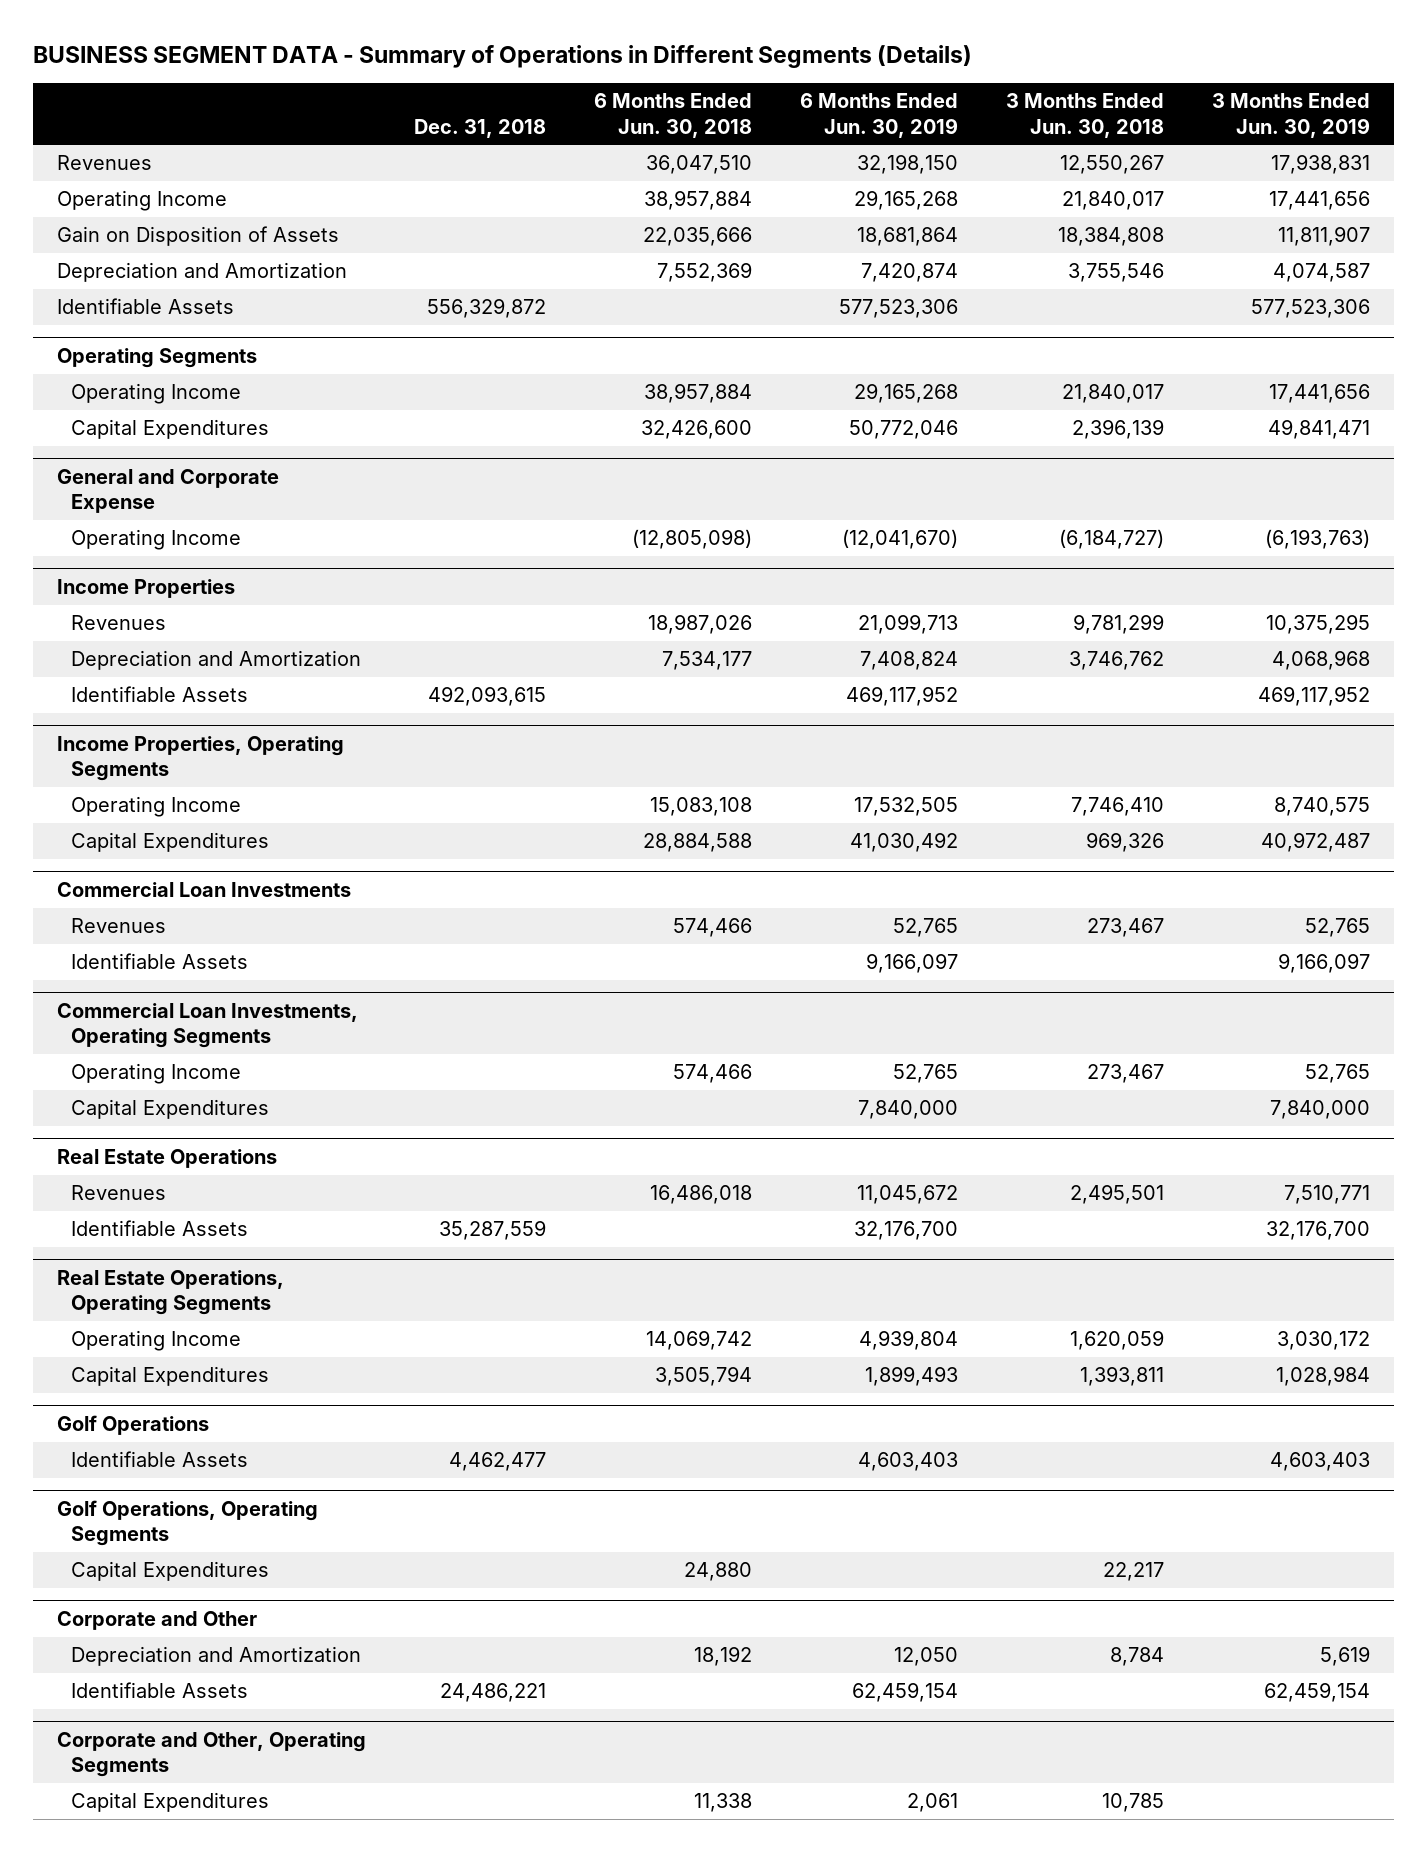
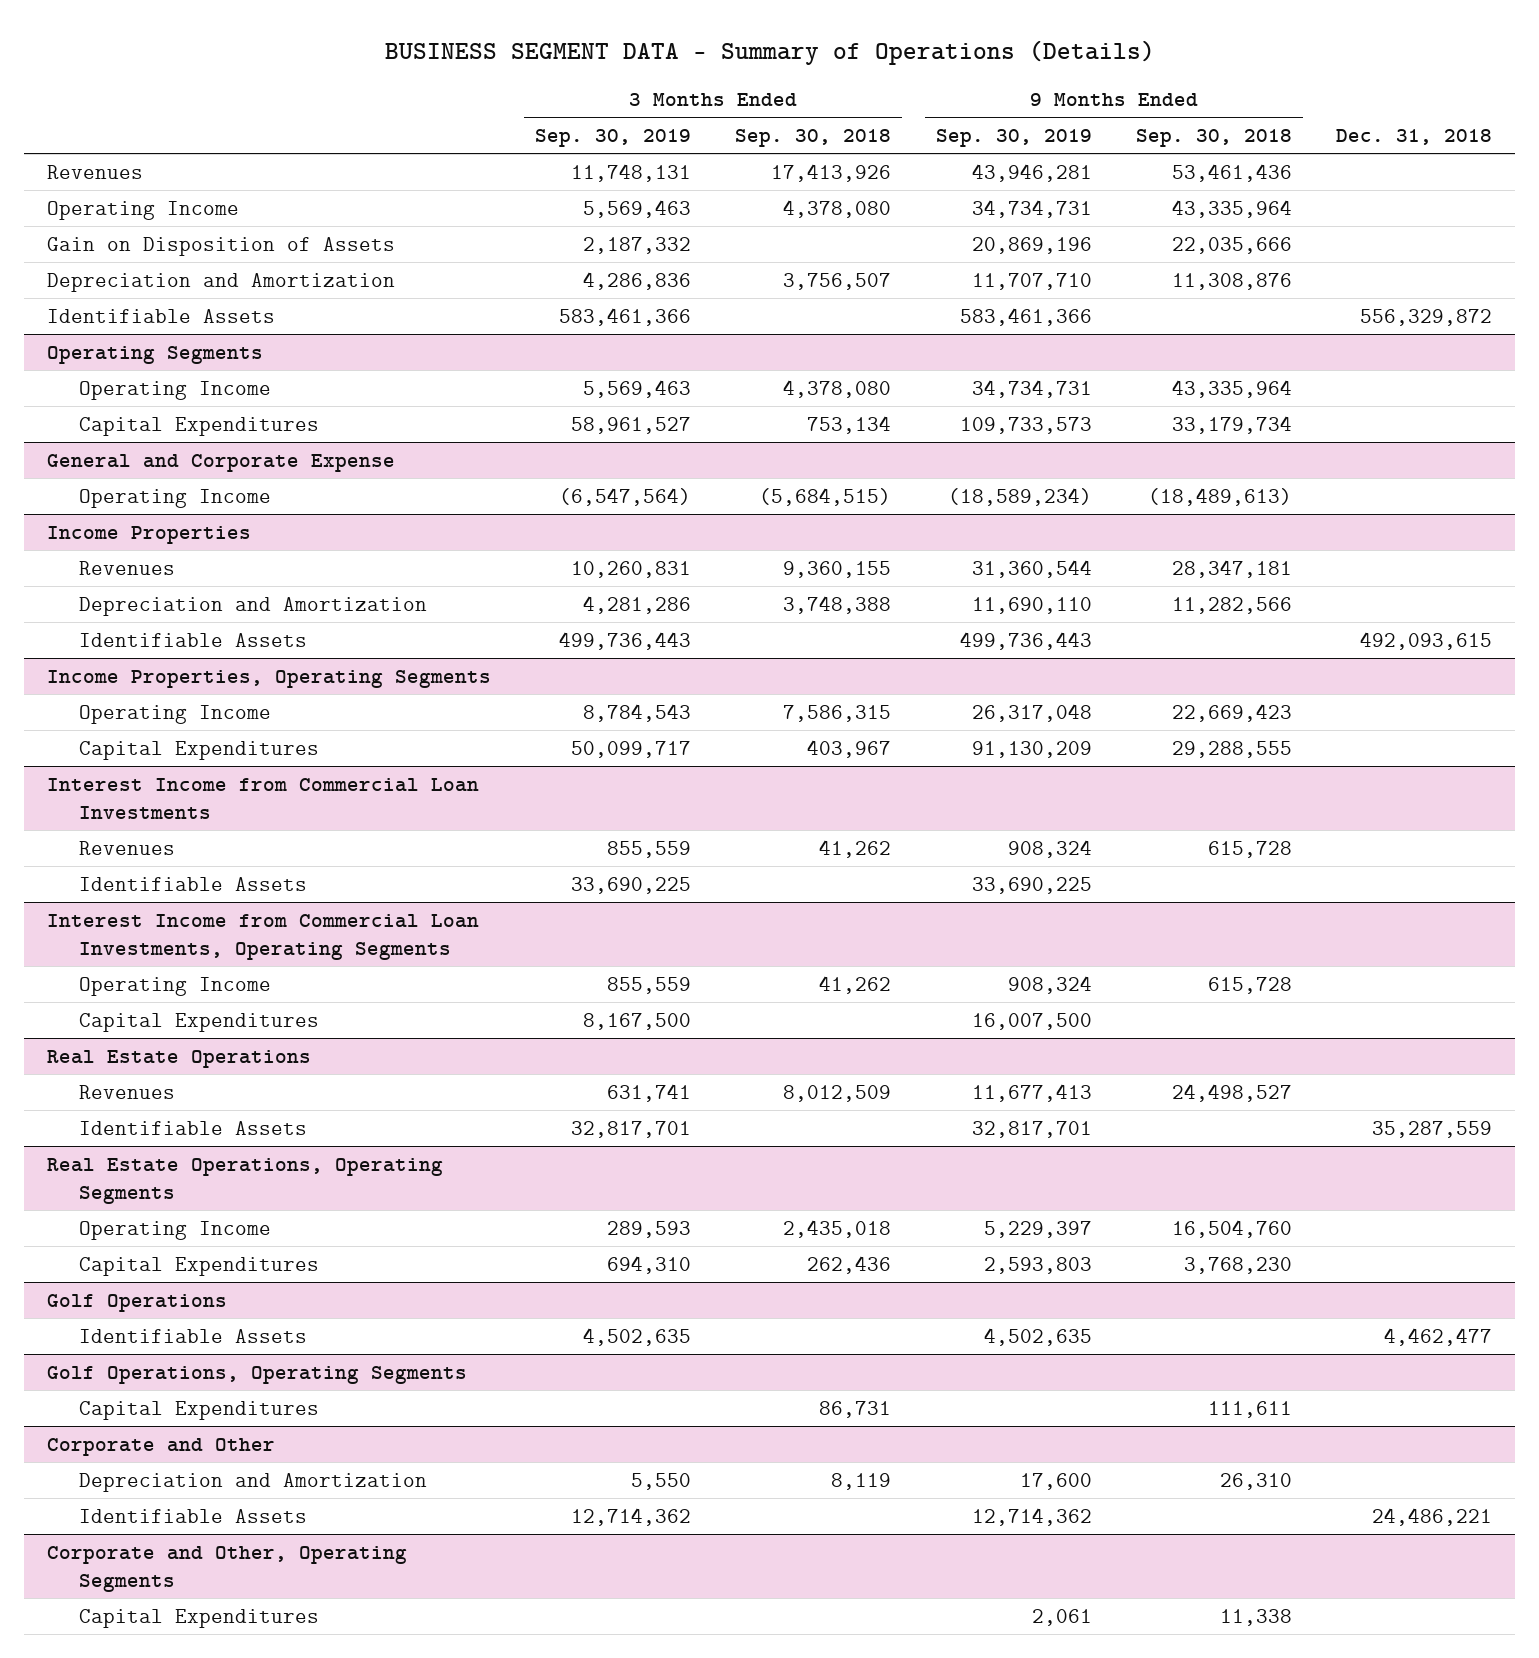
- BUSINESS SEGMENT DATA - Summary of Operations in Different Segments (Details)
+ BUSINESS SEGMENT DATA - Summary of Operations (Details)
- | Dec. 31, 2018 | 6 Months Ended Jun. 30, 2018 | 6 Months Ended Jun. 30, 2019 | 3 Months Ended Jun. 30, 2018 | 3 Months Ended Jun. 30, 2019
+ | 3 Months Ended Sep. 30, 2019 | 3 Months Ended Sep. 30, 2018 | 9 Months Ended Sep. 30, 2019 | 9 Months Ended Sep. 30, 2018 | Dec. 31, 2018
- Commercial Loan Investments
+ Interest Income from Commercial Loan Investments
- Commercial Loan Investments, Operating Segments
+ Interest Income from Commercial Loan Investments, Operating Segments

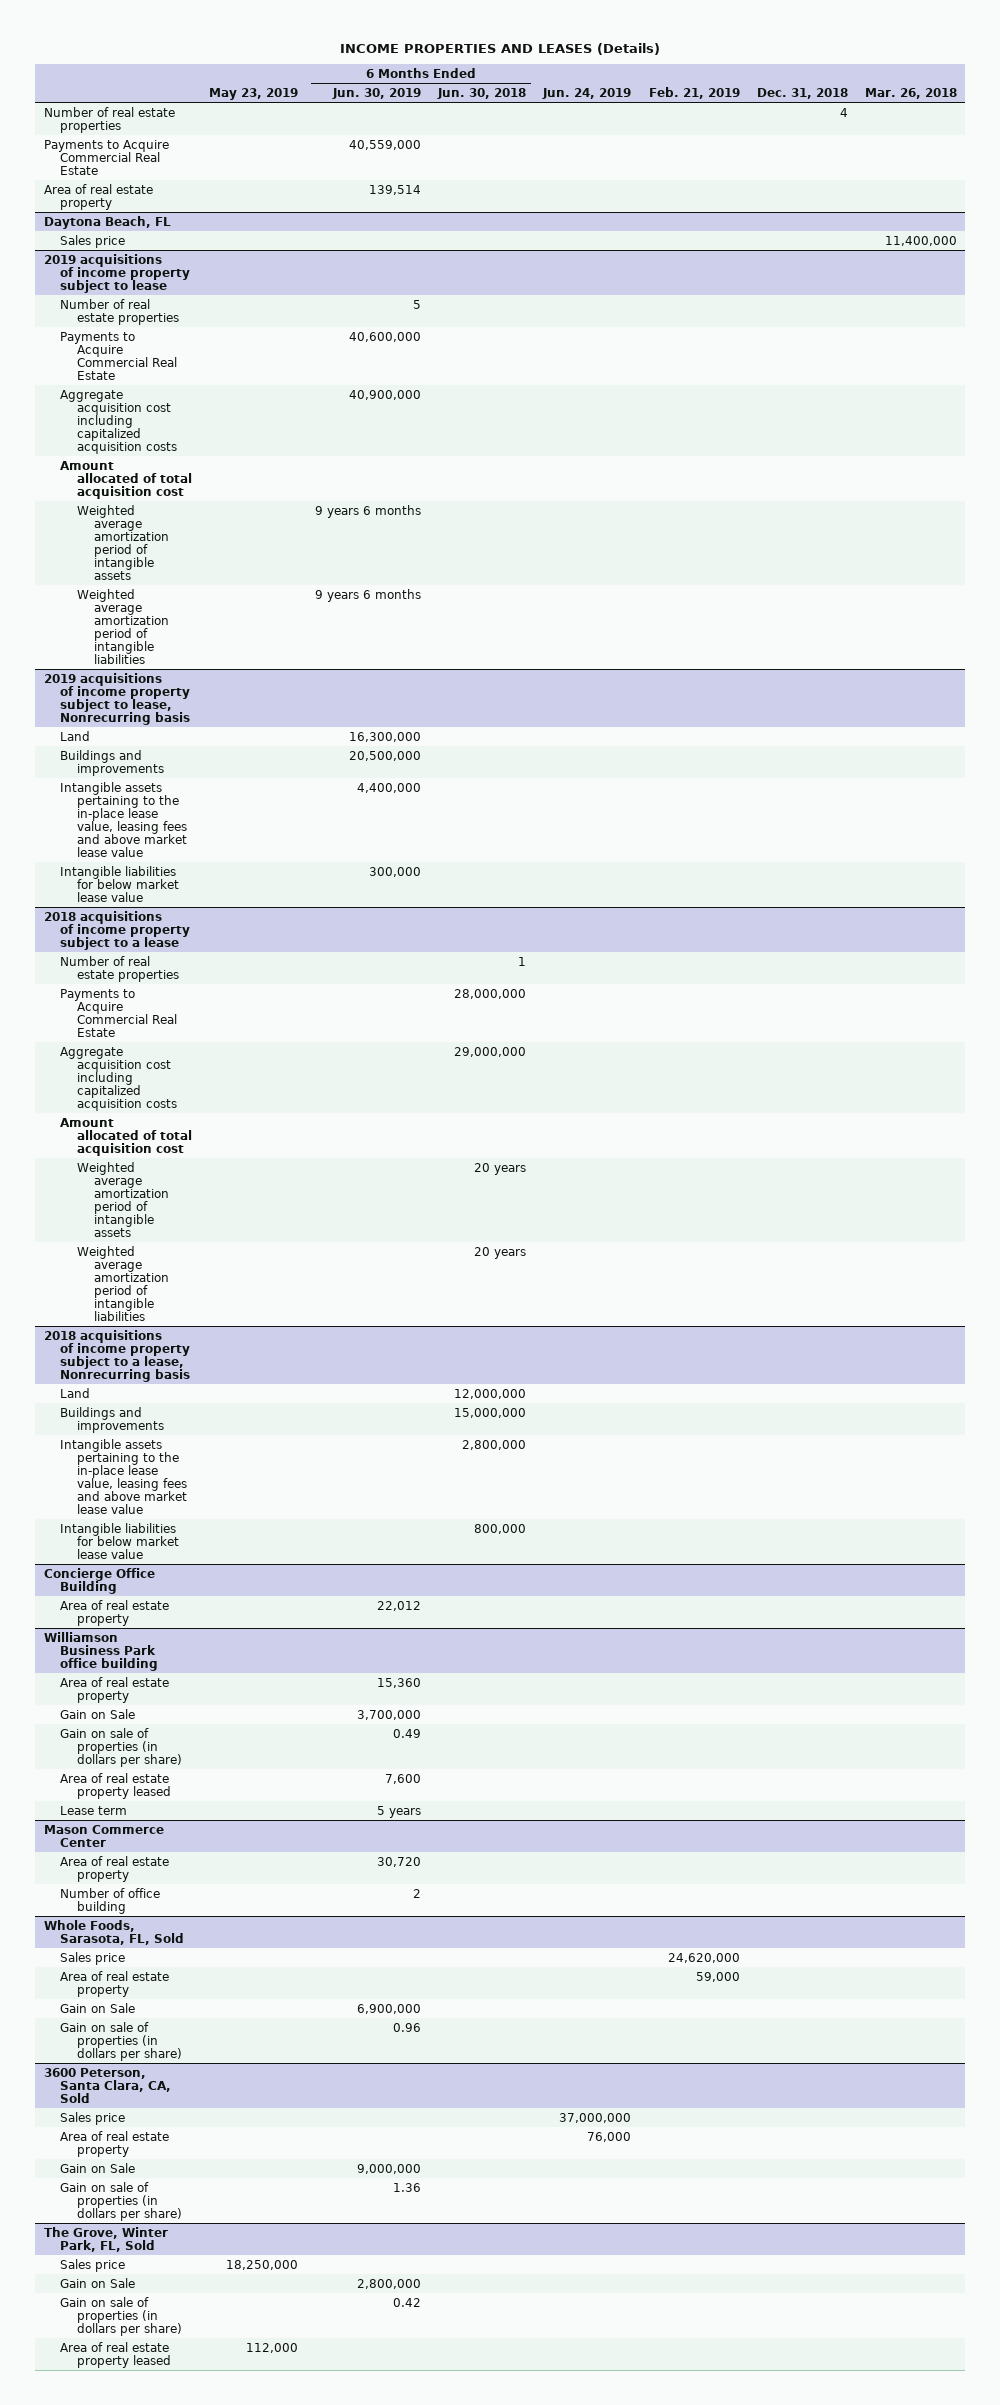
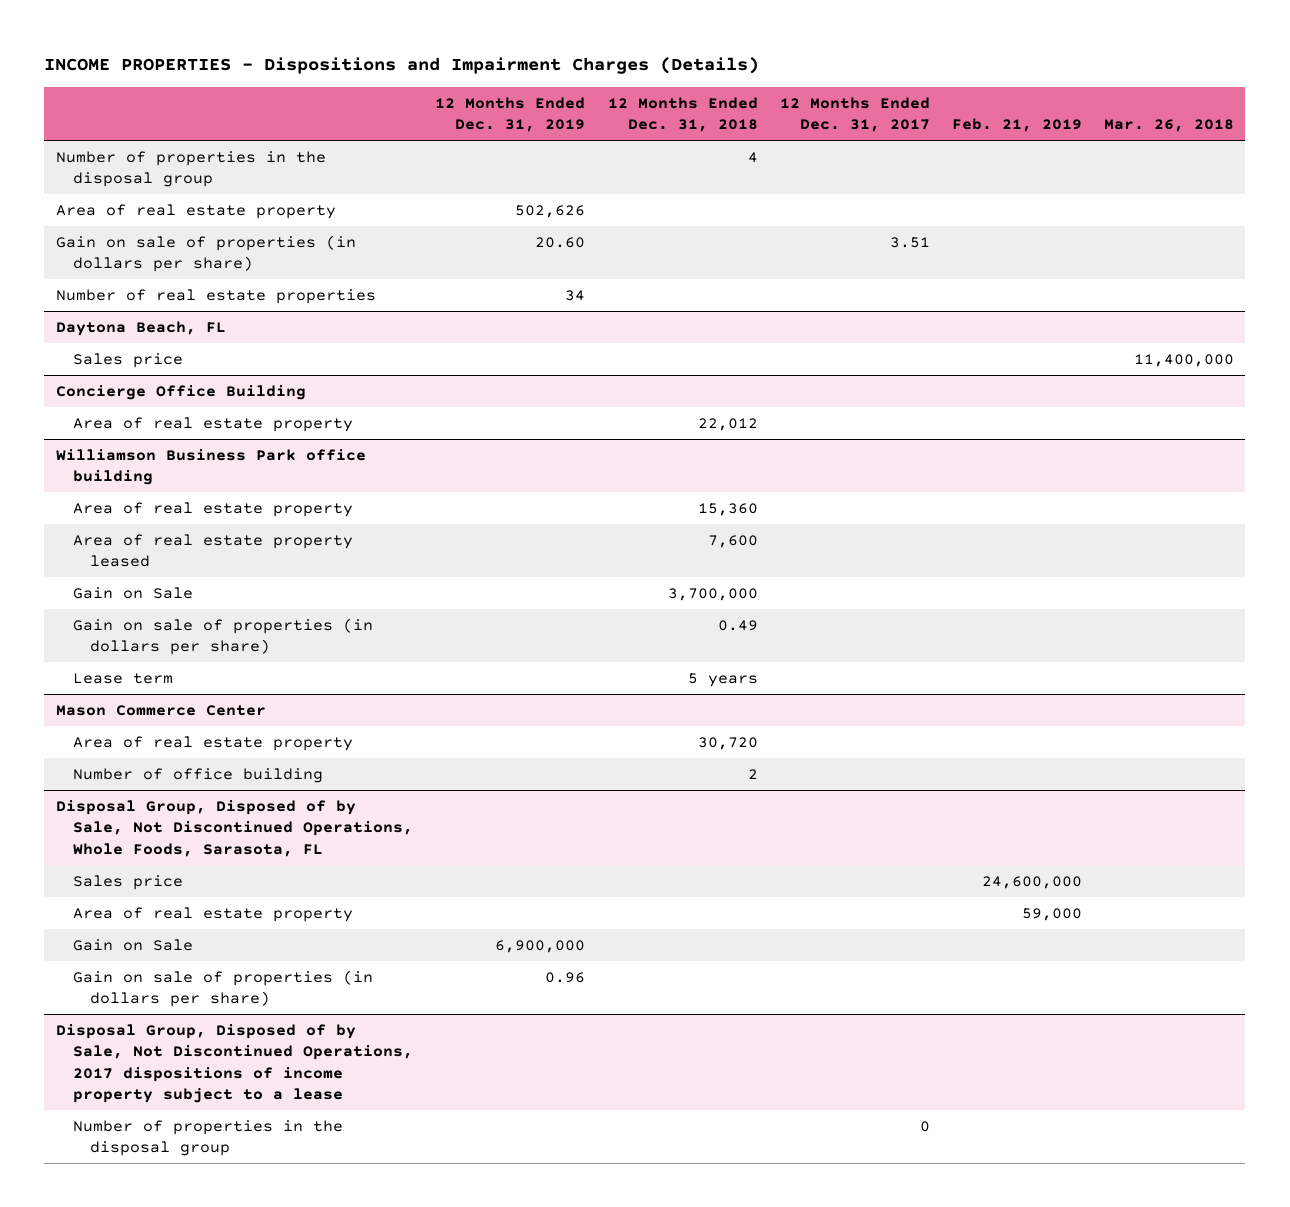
- INCOME PROPERTIES AND LEASES (Details)
+ INCOME PROPERTIES - Dispositions and Impairment Charges (Details)
- | May 23, 2019 | 6 Months Ended Jun. 30, 2019 | 6 Months Ended Jun. 30, 2018 | Jun. 24, 2019 | Feb. 21, 2019 | Dec. 31, 2018 | Mar. 26, 2018
+ | 12 Months Ended Dec. 31, 2019 | 12 Months Ended Dec. 31, 2018 | 12 Months Ended Dec. 31, 2017 | Feb. 21, 2019 | Mar. 26, 2018
- Payments to Acquire Commercial Real Estate | | 40,559,000 | | | | |
+ Number of properties in the disposal group | | 4 | | |
+ Gain on sale of properties (in dollars per share) | 20.60 | | 3.51 | |
moved down: Number of real estate properties | 34 | | | |
- 2019 acquisitions of income property subject to lease
- Number of real estate properties | | 5 | | | | |
- Payments to Acquire Commercial Real Estate | | 40,600,000 | | | | |
- Aggregate acquisition cost including capitalized acquisition costs | | 40,900,000 | | | | |
- Amount allocated of total acquisition cost
- Weighted average amortization period of intangible assets | | 9 years 6 months | | | | |
- Weighted average amortization period of intangible liabilities | | 9 years 6 months | | | | |
- 2019 acquisitions of income property subject to lease, Nonrecurring basis
- Land | | 16,300,000 | | | | |
- Buildings and improvements | | 20,500,000 | | | | |
- Intangible assets pertaining to the in-place lease value, leasing fees and above market lease value | | 4,400,000 | | | | |
- Intangible liabilities for below market lease value | | 300,000 | | | | |
- 2018 acquisitions of income property subject to a lease
- Number of real estate properties | | | 1 | | | |
- Payments to Acquire Commercial Real Estate | | | 28,000,000 | | | |
- Aggregate acquisition cost including capitalized acquisition costs | | | 29,000,000 | | | |
- Amount allocated of total acquisition cost
- Weighted average amortization period of intangible assets | | | 20 years | | | |
- Weighted average amortization period of intangible liabilities | | | 20 years | | | |
- 2018 acquisitions of income property subject to a lease, Nonrecurring basis
- Land | | | 12,000,000 | | | |
- Buildings and improvements | | | 15,000,000 | | | |
- Intangible assets pertaining to the in-place lease value, leasing fees and above market lease value | | | 2,800,000 | | | |
- Intangible liabilities for below market lease value | | | 800,000 | | | |
@ Williamson Business Park office building
moved up: Area of real estate property leased | | 7,600 | | |
- Whole Foods, Sarasota, FL, Sold
- Sales price | | | | | 24,620,000 | |
+ Disposal Group, Disposed of by Sale, Not Discontinued Operations, Whole Foods, Sarasota, FL
+ Sales price | | | | 24,600,000 |
- 3600 Peterson, Santa Clara, CA, Sold
- Sales price | | | | 37,000,000 | | |
- Area of real estate property | | | | 76,000 | | |
- Gain on Sale | | 9,000,000 | | | | |
- Gain on sale of properties (in dollars per share) | | 1.36 | | | | |
- The Grove, Winter Park, FL, Sold
- Sales price | 18,250,000 | | | | | |
- Gain on Sale | | 2,800,000 | | | | |
- Gain on sale of properties (in dollars per share) | | 0.42 | | | | |
- Area of real estate property leased | 112,000 | | | | | |
+ Disposal Group, Disposed of by Sale, Not Discontinued Operations, 2017 dispositions of income property subject to a lease
+ Number of properties in the disposal group | | | 0 | |

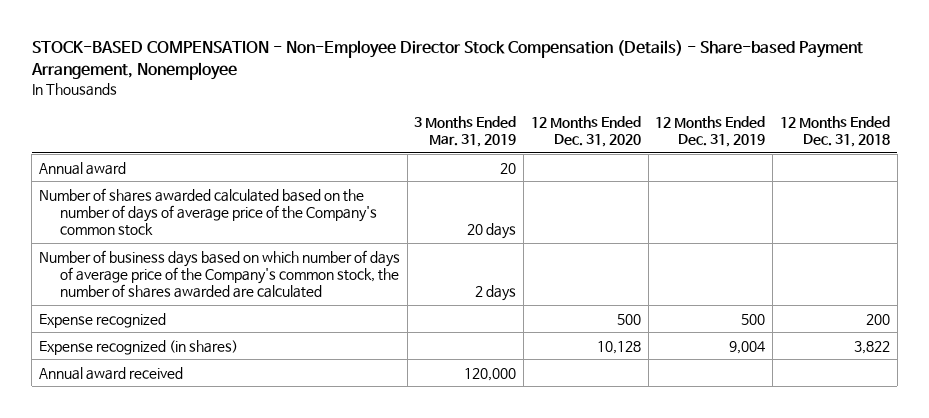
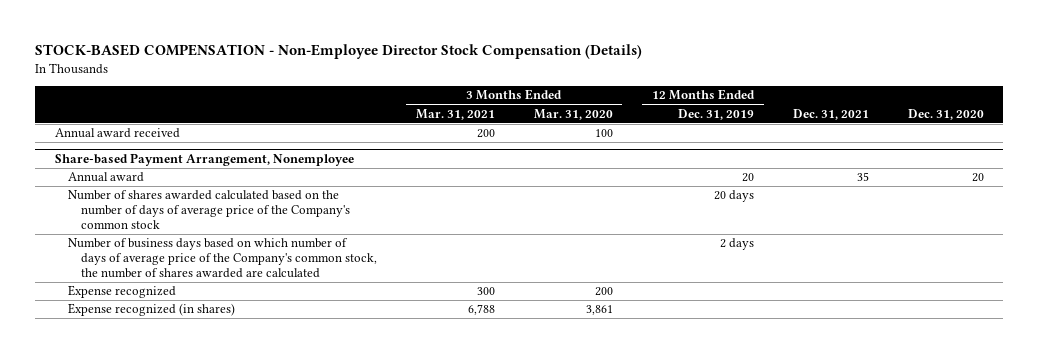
- STOCK-BASED COMPENSATION - Non-Employee Director Stock Compensation (Details) - Share-based Payment Arrangement, Nonemployee
+ STOCK-BASED COMPENSATION - Non-Employee Director Stock Compensation (Details)
- | 3 Months Ended Mar. 31, 2019 | 12 Months Ended Dec. 31, 2020 | 12 Months Ended Dec. 31, 2019 | 12 Months Ended Dec. 31, 2018
+ | 3 Months Ended Mar. 31, 2021 | 3 Months Ended Mar. 31, 2020 | 12 Months Ended Dec. 31, 2019 | Dec. 31, 2021 | Dec. 31, 2020
- Annual award | 20 | | |
- Number of shares awarded calculated based on the number of days of average price of the Company's common stock | 20 days | | |
- Number of business days based on which number of days of average price of the Company's common stock, the number of shares awarded are calculated | 2 days | | |
- Expense recognized | | 500 | 500 | 200
- Expense recognized (in shares) | | 10,128 | 9,004 | 3,822
+ Share-based Payment Arrangement, Nonemployee
+ Annual award | | | 20 | 35 | 20
+ Number of shares awarded calculated based on the number of days of average price of the Company's common stock | | | 20 days | |
+ Number of business days based on which number of days of average price of the Company's common stock, the number of shares awarded are calculated | | | 2 days | |
+ Expense recognized | 300 | 200 | | |
+ Expense recognized (in shares) | 6,788 | 3,861 | | |

